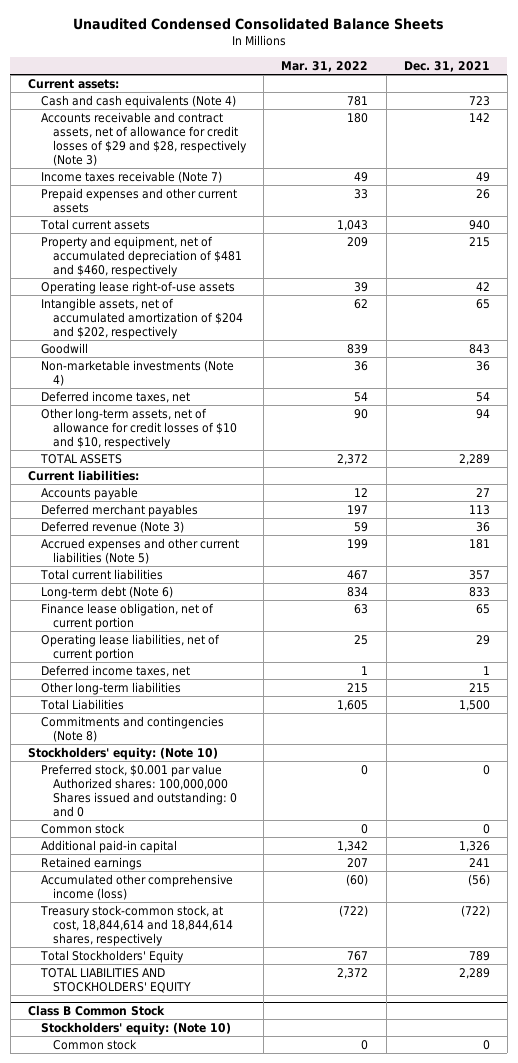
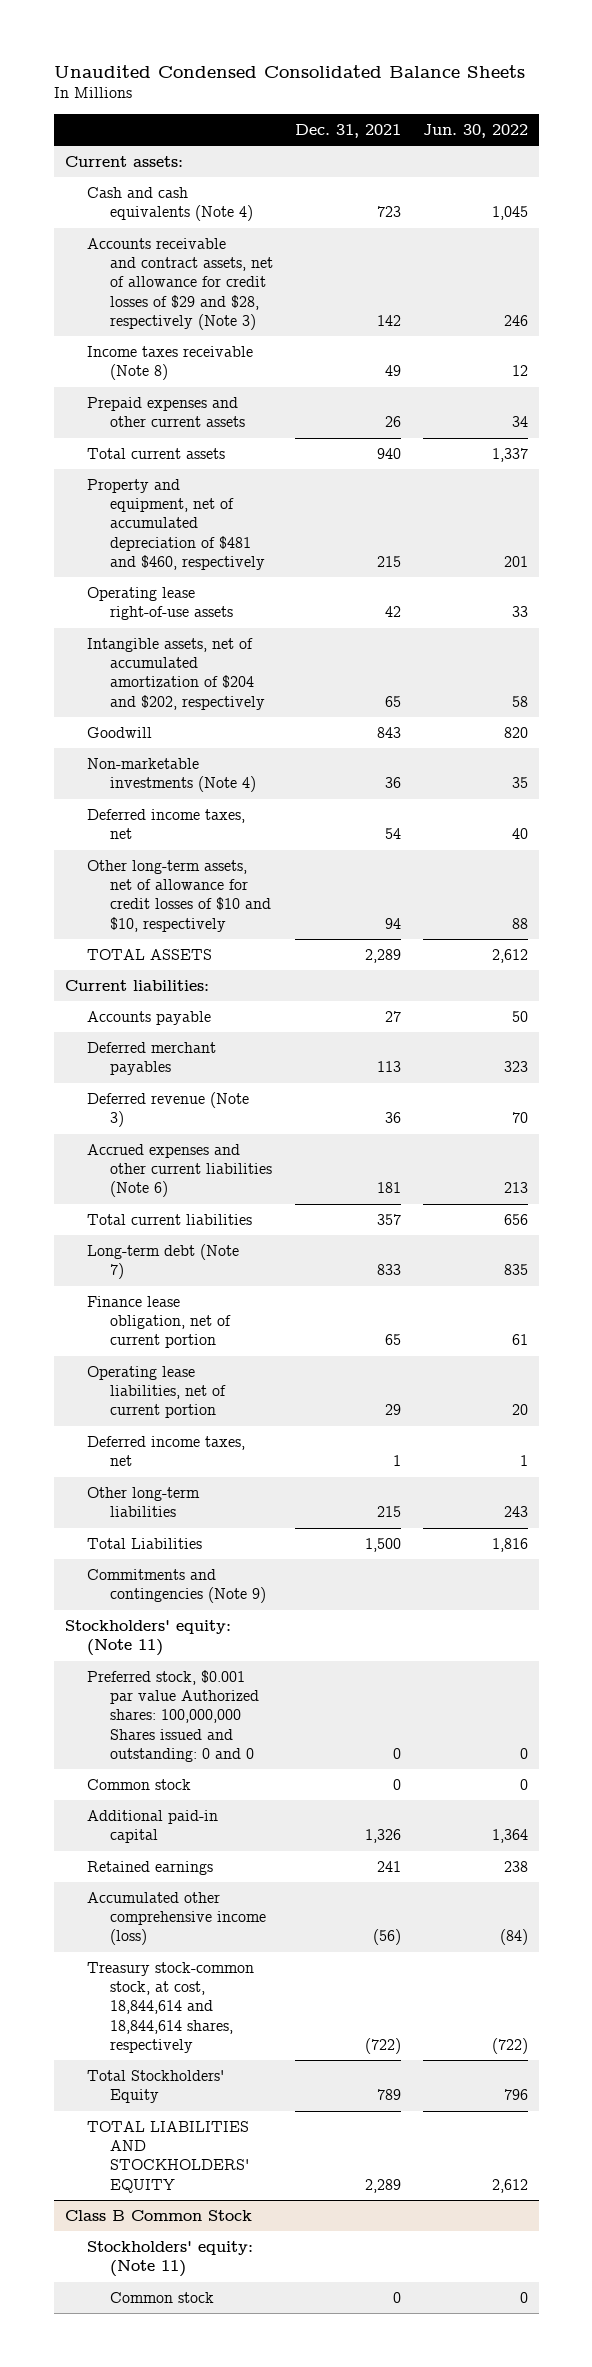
- | Mar. 31, 2022 | Dec. 31, 2021
+ | Dec. 31, 2021 | Jun. 30, 2022
- Income taxes receivable (Note 7) | 49 | 49
+ Income taxes receivable (Note 8) | 49 | 12
- Accrued expenses and other current liabilities (Note 5) | 199 | 181
+ Accrued expenses and other current liabilities (Note 6) | 181 | 213
- Long-term debt (Note 6) | 834 | 833
+ Long-term debt (Note 7) | 833 | 835
- Commitments and contingencies (Note 8)
- Stockholders' equity: (Note 10)
+ Commitments and contingencies (Note 9)
+ Stockholders' equity: (Note 11)
@ Class B Common Stock
- Stockholders' equity: (Note 10)
+ Stockholders' equity: (Note 11)

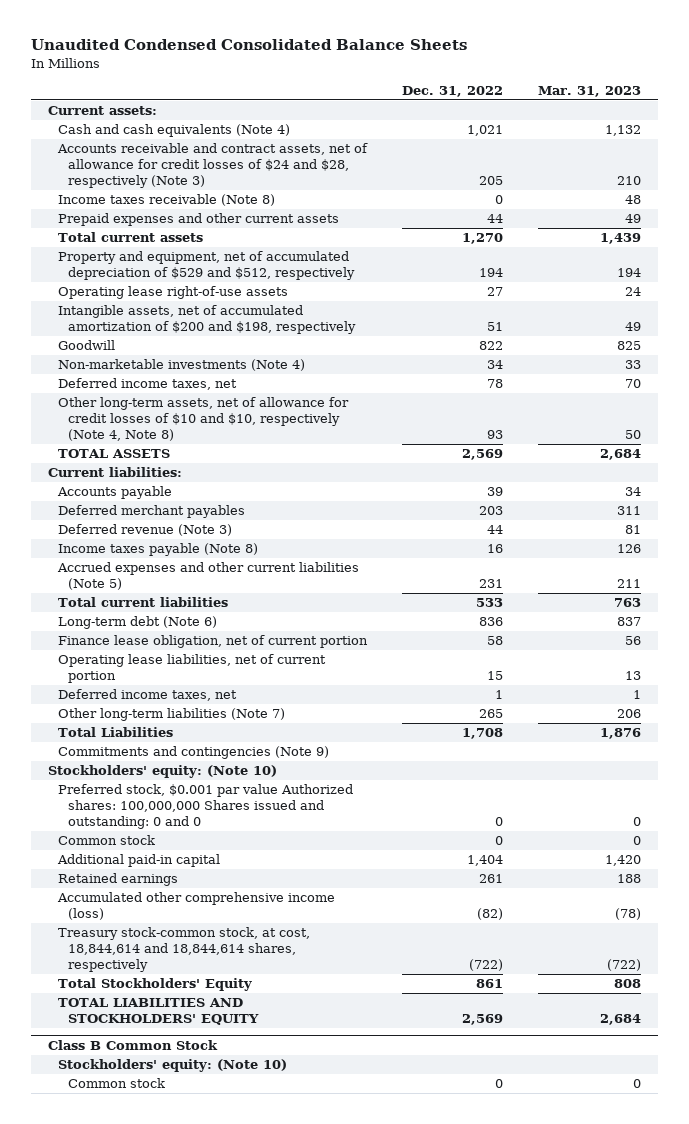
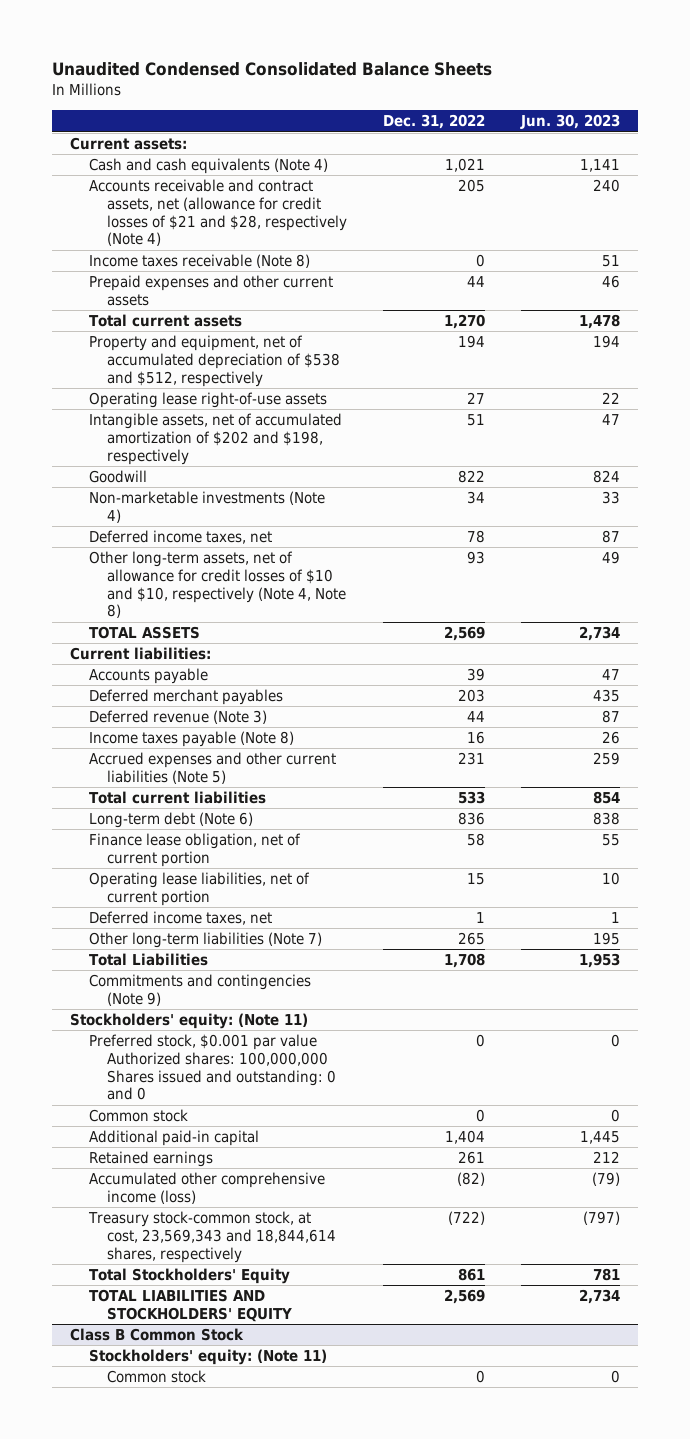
- | Dec. 31, 2022 | Mar. 31, 2023
+ | Dec. 31, 2022 | Jun. 30, 2023
- Accounts receivable and contract assets, net of allowance for credit losses of $24 and $28, respectively (Note 3) | 205 | 210
+ Accounts receivable and contract assets, net (allowance for credit losses of $21 and $28, respectively (Note 4) | 205 | 240
- Property and equipment, net of accumulated depreciation of $529 and $512, respectively | 194 | 194
+ Property and equipment, net of accumulated depreciation of $538 and $512, respectively | 194 | 194
- Intangible assets, net of accumulated amortization of $200 and $198, respectively | 51 | 49
+ Intangible assets, net of accumulated amortization of $202 and $198, respectively | 51 | 47
- Stockholders' equity: (Note 10)
+ Stockholders' equity: (Note 11)
- Treasury stock-common stock, at cost, 18,844,614 and 18,844,614 shares, respectively | (722) | (722)
+ Treasury stock-common stock, at cost, 23,569,343 and 18,844,614 shares, respectively | (722) | (797)
@ Class B Common Stock
- Stockholders' equity: (Note 10)
+ Stockholders' equity: (Note 11)

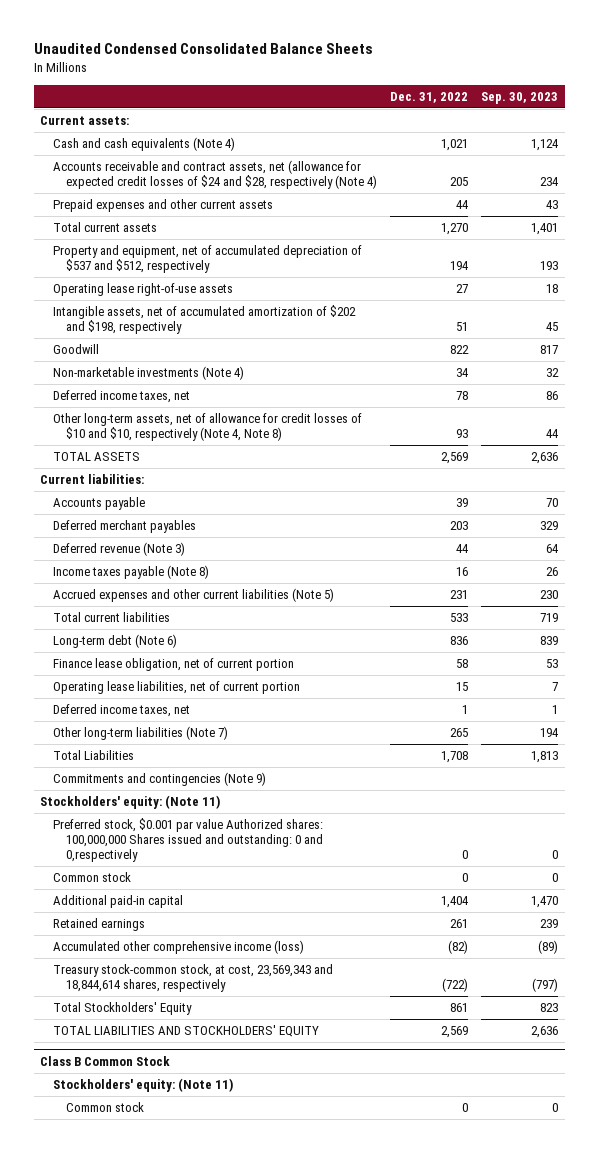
- | Dec. 31, 2022 | Jun. 30, 2023
+ | Dec. 31, 2022 | Sep. 30, 2023
- Accounts receivable and contract assets, net (allowance for credit losses of $21 and $28, respectively (Note 4) | 205 | 240
- Income taxes receivable (Note 8) | 0 | 51
+ Accounts receivable and contract assets, net (allowance for expected credit losses of $24 and $28, respectively (Note 4) | 205 | 234
- Property and equipment, net of accumulated depreciation of $538 and $512, respectively | 194 | 194
+ Property and equipment, net of accumulated depreciation of $537 and $512, respectively | 194 | 193
- Preferred stock, $0.001 par value Authorized shares: 100,000,000 Shares issued and outstanding: 0 and 0 | 0 | 0
+ Preferred stock, $0.001 par value Authorized shares: 100,000,000 Shares issued and outstanding: 0 and 0,respectively | 0 | 0

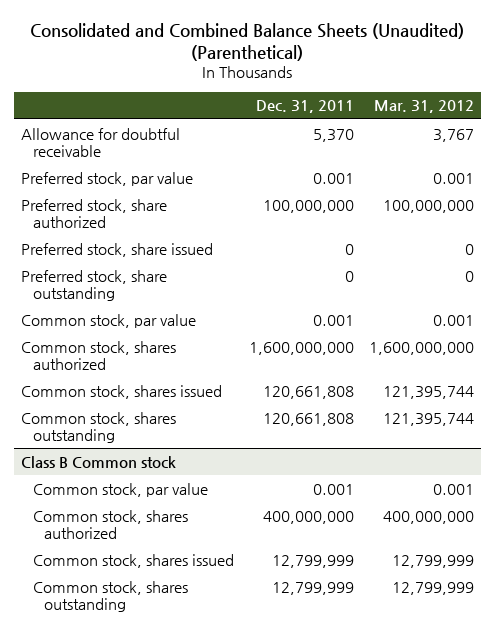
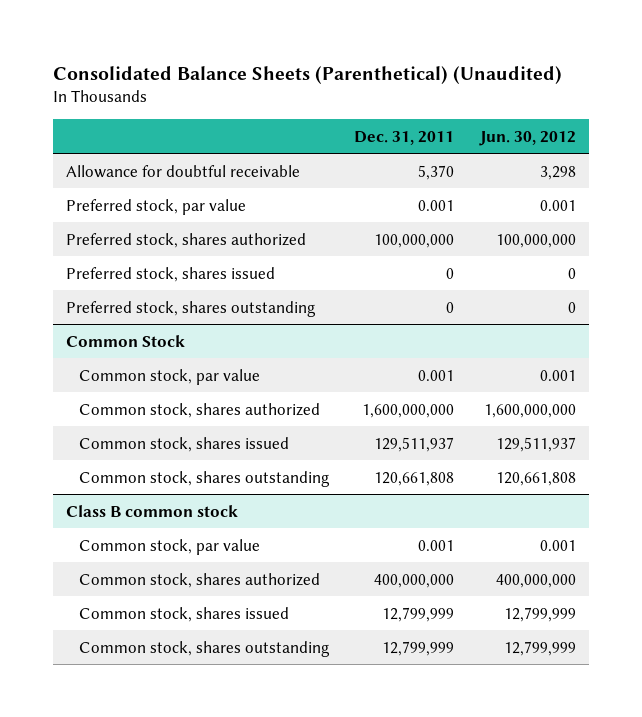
- Consolidated and Combined Balance Sheets (Unaudited) (Parenthetical)
+ Consolidated Balance Sheets (Parenthetical) (Unaudited)
- | Dec. 31, 2011 | Mar. 31, 2012
+ | Dec. 31, 2011 | Jun. 30, 2012
- Preferred stock, share authorized | 100,000,000 | 100,000,000
- Preferred stock, share issued | 0 | 0
- Preferred stock, share outstanding | 0 | 0
+ Preferred stock, shares authorized | 100,000,000 | 100,000,000
+ Preferred stock, shares issued | 0 | 0
+ Preferred stock, shares outstanding | 0 | 0
+ Common Stock
- Common stock, shares issued | 120,661,808 | 121,395,744
+ Common stock, shares issued | 129,511,937 | 129,511,937
- Class B Common stock
+ Class B common stock

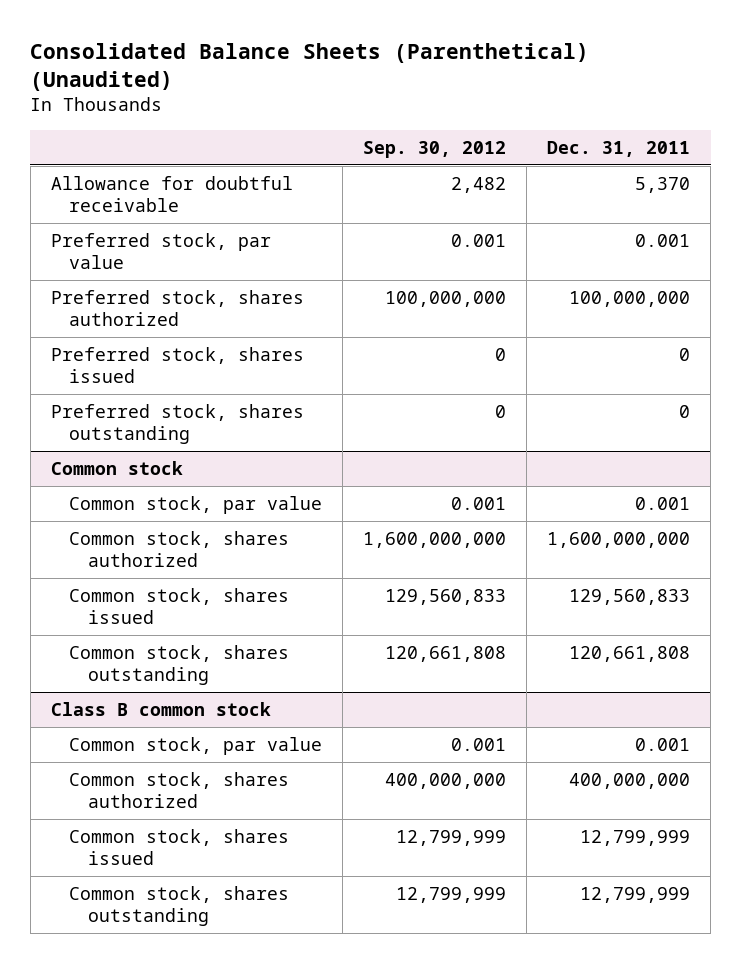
- | Dec. 31, 2011 | Jun. 30, 2012
+ | Sep. 30, 2012 | Dec. 31, 2011
- Common Stock
+ Common stock
- Common stock, shares issued | 129,511,937 | 129,511,937
+ Common stock, shares issued | 129,560,833 | 129,560,833

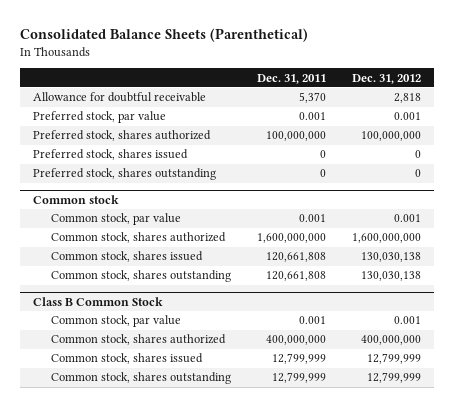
- Consolidated Balance Sheets (Parenthetical) (Unaudited)
+ Consolidated Balance Sheets (Parenthetical)
- | Sep. 30, 2012 | Dec. 31, 2011
+ | Dec. 31, 2011 | Dec. 31, 2012
@ Common stock
- Common stock, shares issued | 129,560,833 | 129,560,833
+ Common stock, shares issued | 120,661,808 | 130,030,138
- Class B common stock
+ Class B Common Stock

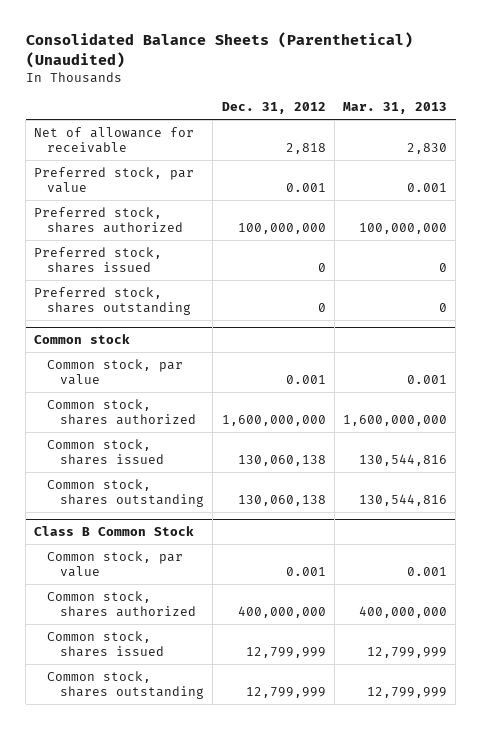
- Consolidated Balance Sheets (Parenthetical)
+ Consolidated Balance Sheets (Parenthetical) (Unaudited)
- | Dec. 31, 2011 | Dec. 31, 2012
+ | Dec. 31, 2012 | Mar. 31, 2013
- Allowance for doubtful receivable | 5,370 | 2,818
+ Net of allowance for receivable | 2,818 | 2,830
@ Common stock
- Common stock, shares issued | 120,661,808 | 130,030,138
- Common stock, shares outstanding | 120,661,808 | 130,030,138
+ Common stock, shares issued | 130,060,138 | 130,544,816
+ Common stock, shares outstanding | 130,060,138 | 130,544,816

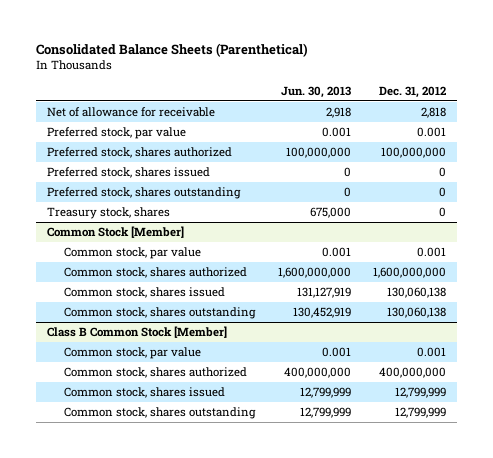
- Consolidated Balance Sheets (Parenthetical) (Unaudited)
+ Consolidated Balance Sheets (Parenthetical)
- | Dec. 31, 2012 | Mar. 31, 2013
+ | Jun. 30, 2013 | Dec. 31, 2012
- Common stock
+ Treasury stock, shares | 675,000 | 0
+ Common Stock [Member]
- Class B Common Stock
+ Class B Common Stock [Member]

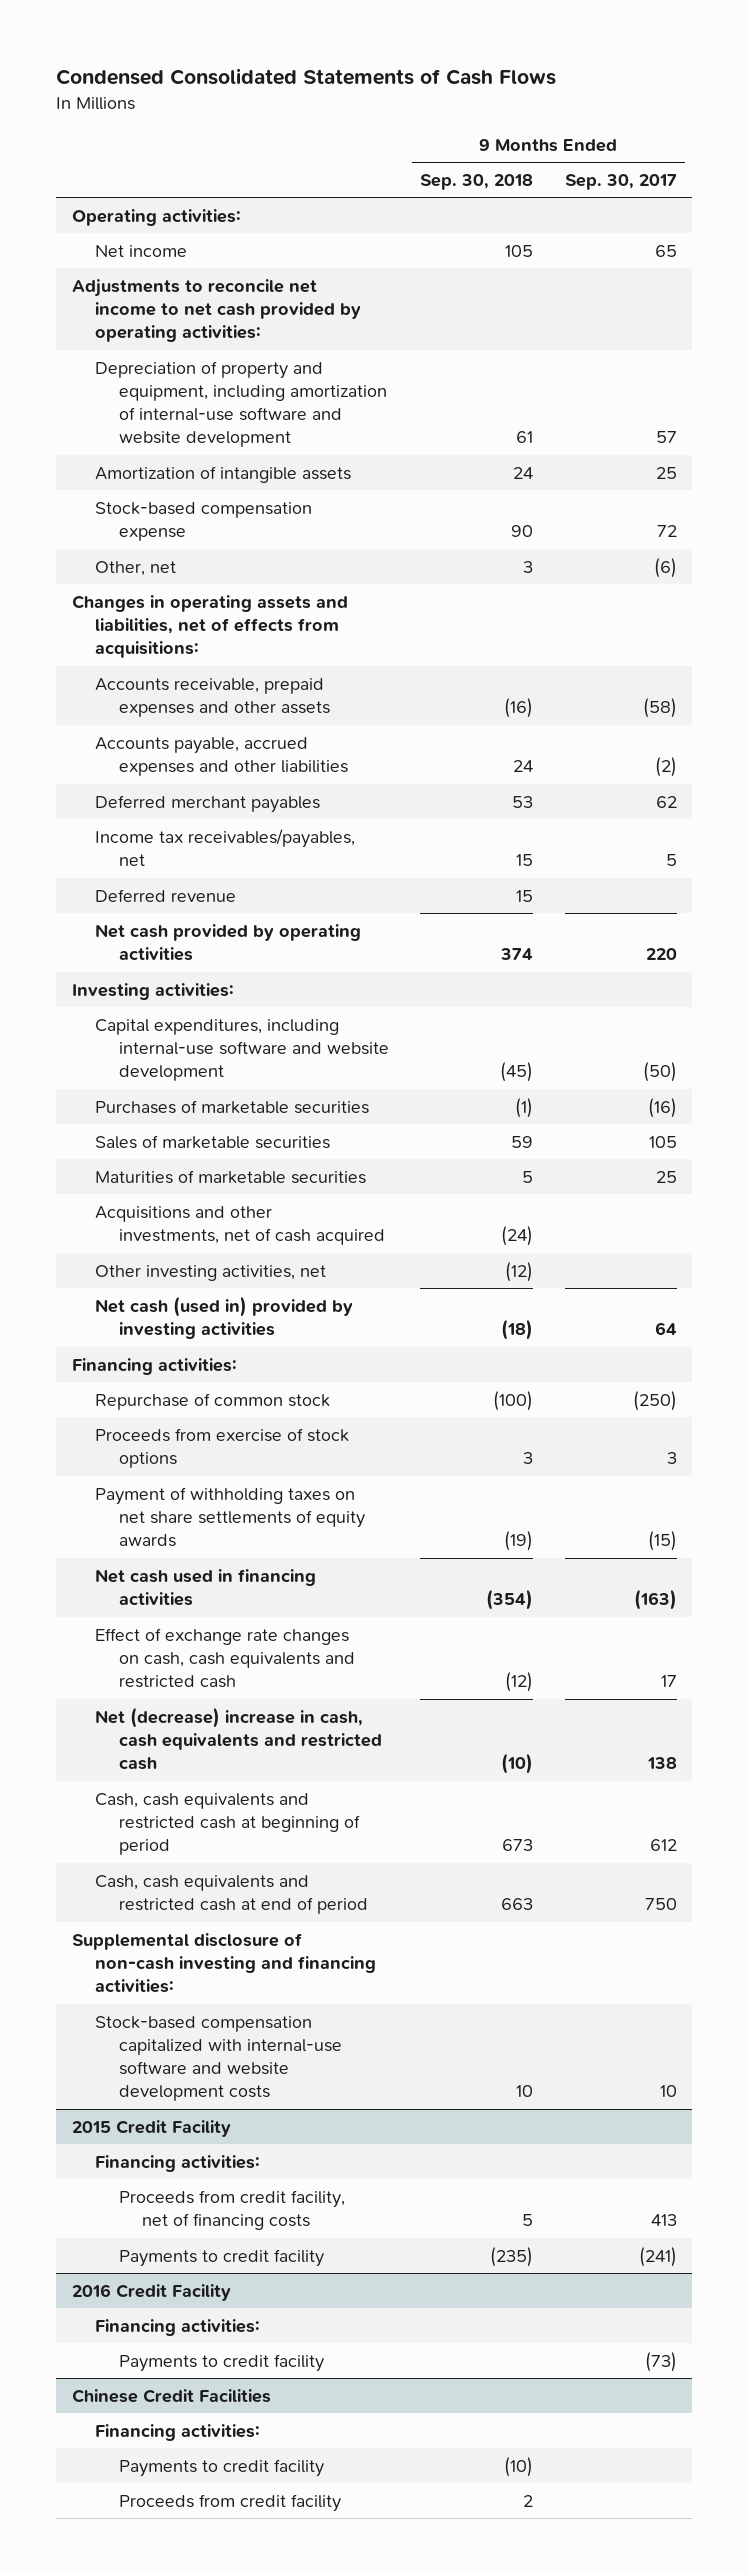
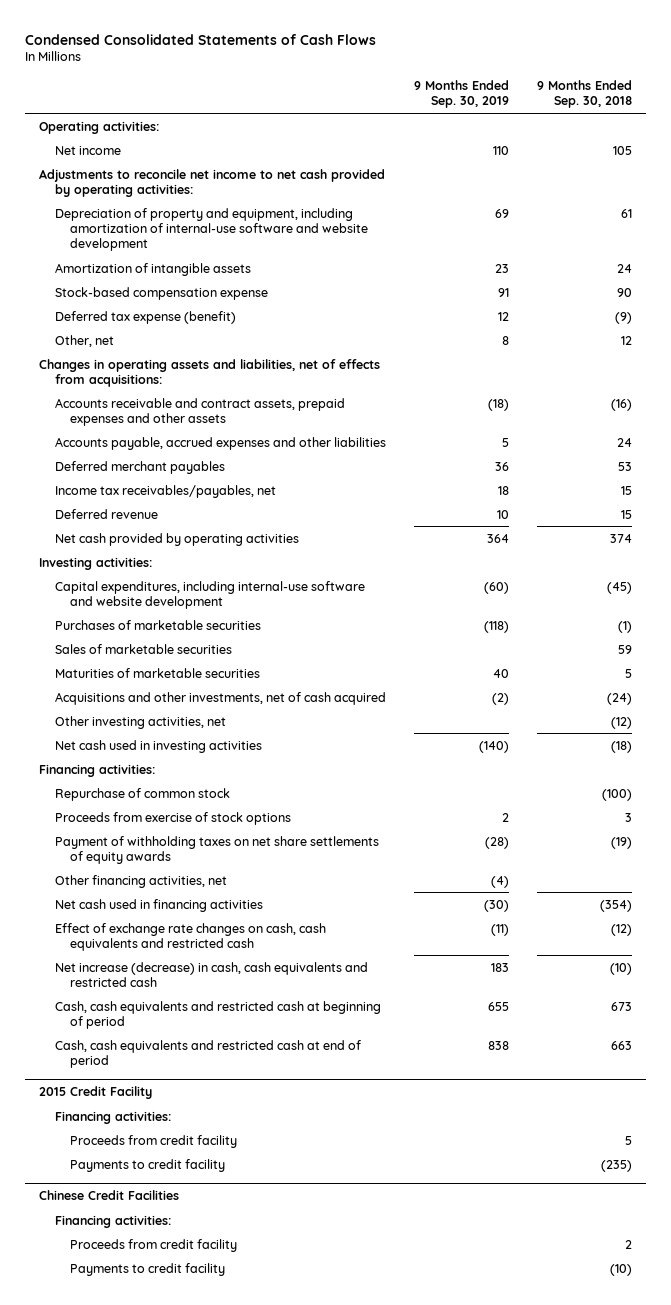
- | 9 Months Ended Sep. 30, 2018 | 9 Months Ended Sep. 30, 2017
+ | 9 Months Ended Sep. 30, 2019 | 9 Months Ended Sep. 30, 2018
- Other, net | 3 | (6)
+ Deferred tax expense (benefit) | 12 | (9)
+ Other, net | 8 | 12
- Accounts receivable, prepaid expenses and other assets | (16) | (58)
+ Accounts receivable and contract assets, prepaid expenses and other assets | (18) | (16)
- Net cash (used in) provided by investing activities | (18) | 64
+ Net cash used in investing activities | (140) | (18)
+ Other financing activities, net | (4) |
- Net (decrease) increase in cash, cash equivalents and restricted cash | (10) | 138
+ Net increase (decrease) in cash, cash equivalents and restricted cash | 183 | (10)
- Supplemental disclosure of non-cash investing and financing activities:
- Stock-based compensation capitalized with internal-use software and website development costs | 10 | 10
@ 2015 Credit Facility
- Proceeds from credit facility, net of financing costs | 5 | 413
+ Proceeds from credit facility | | 5
- 2016 Credit Facility
- Financing activities:
- Payments to credit facility | | (73)
@ Chinese Credit Facilities
moved down: Payments to credit facility | | (10)

